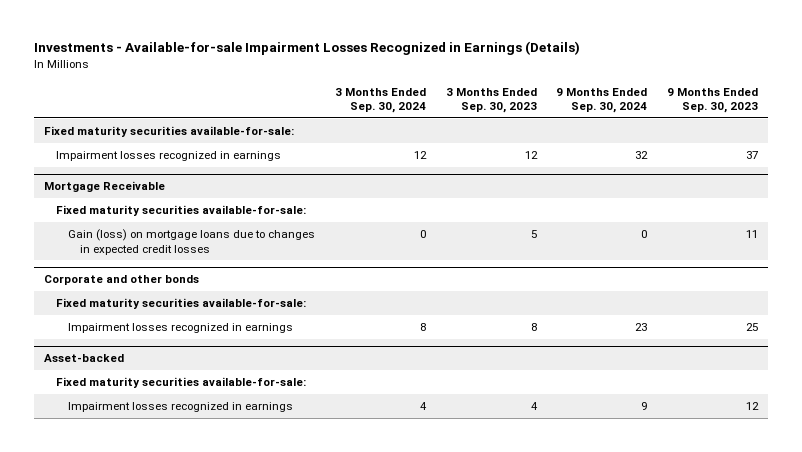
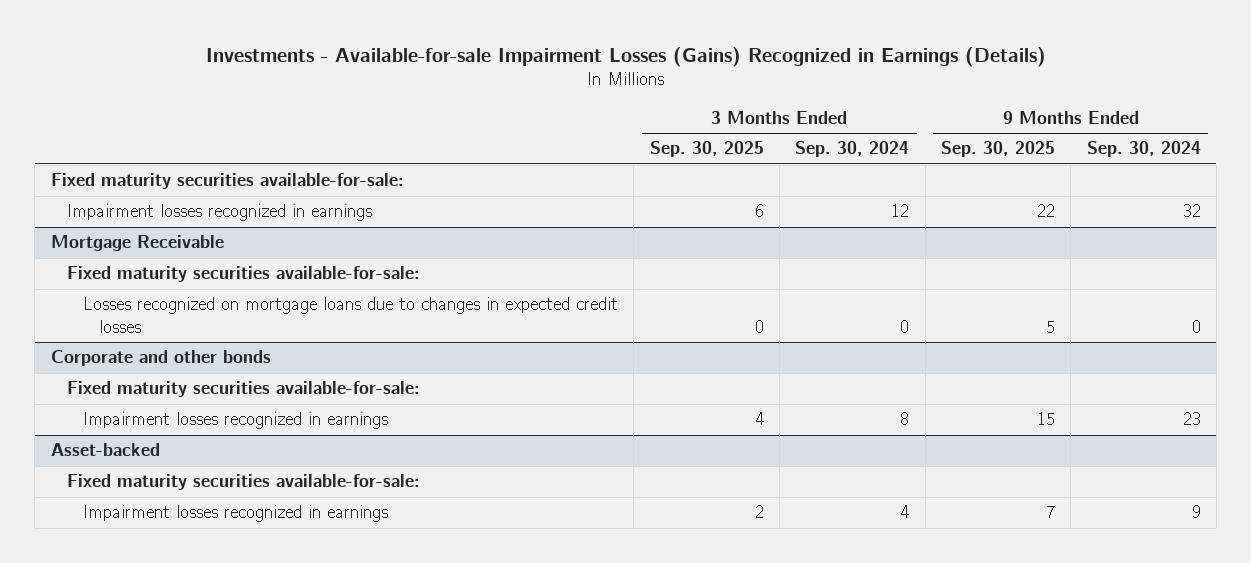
- Investments - Available-for-sale Impairment Losses Recognized in Earnings (Details)
+ Investments - Available-for-sale Impairment Losses (Gains) Recognized in Earnings (Details)
- | 3 Months Ended Sep. 30, 2024 | 3 Months Ended Sep. 30, 2023 | 9 Months Ended Sep. 30, 2024 | 9 Months Ended Sep. 30, 2023
+ | 3 Months Ended Sep. 30, 2025 | 3 Months Ended Sep. 30, 2024 | 9 Months Ended Sep. 30, 2025 | 9 Months Ended Sep. 30, 2024
@ Mortgage Receivable
- Gain (loss) on mortgage loans due to changes in expected credit losses | 0 | 5 | 0 | 11
+ Losses recognized on mortgage loans due to changes in expected credit losses | 0 | 0 | 5 | 0

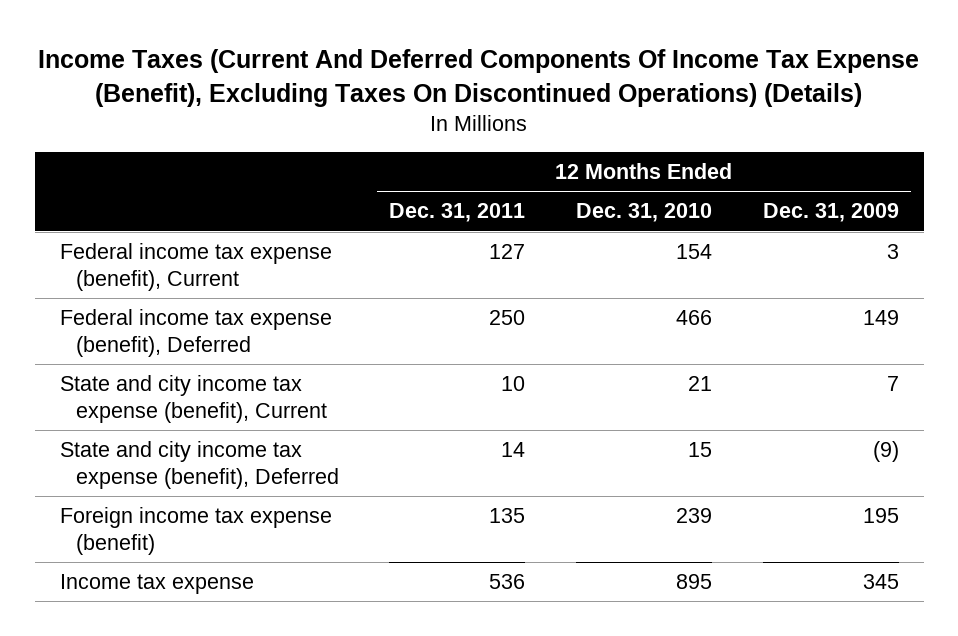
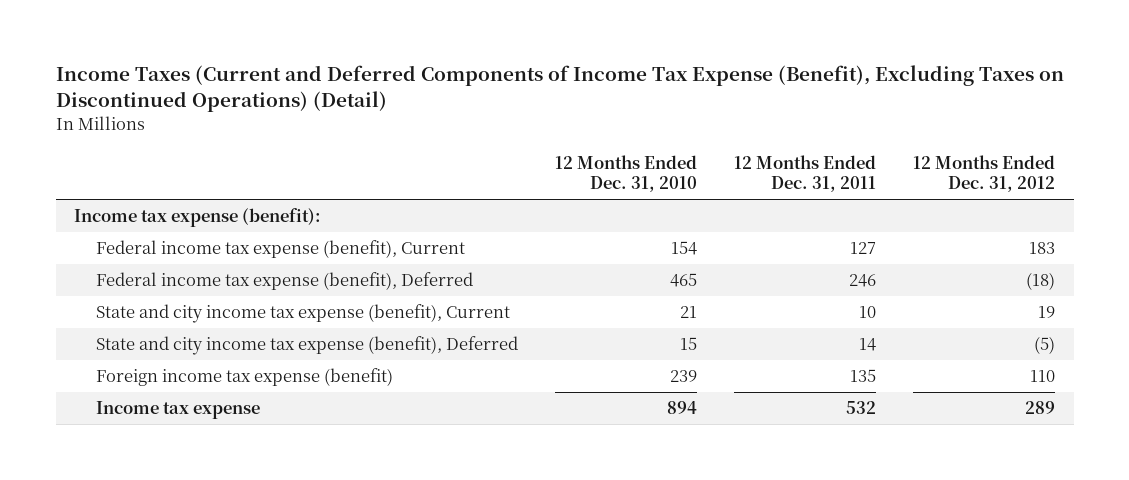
- Income Taxes (Current And Deferred Components Of Income Tax Expense (Benefit), Excluding Taxes On Discontinued Operations) (Details)
+ Income Taxes (Current and Deferred Components of Income Tax Expense (Benefit), Excluding Taxes on Discontinued Operations) (Detail)
- | 12 Months Ended Dec. 31, 2011 | 12 Months Ended Dec. 31, 2010 | 12 Months Ended Dec. 31, 2009
+ | 12 Months Ended Dec. 31, 2010 | 12 Months Ended Dec. 31, 2011 | 12 Months Ended Dec. 31, 2012
+ Income tax expense (benefit):
- Federal income tax expense (benefit), Deferred | 250 | 466 | 149
+ Federal income tax expense (benefit), Deferred | 465 | 246 | (18)
- Income tax expense | 536 | 895 | 345
+ Income tax expense | 894 | 532 | 289

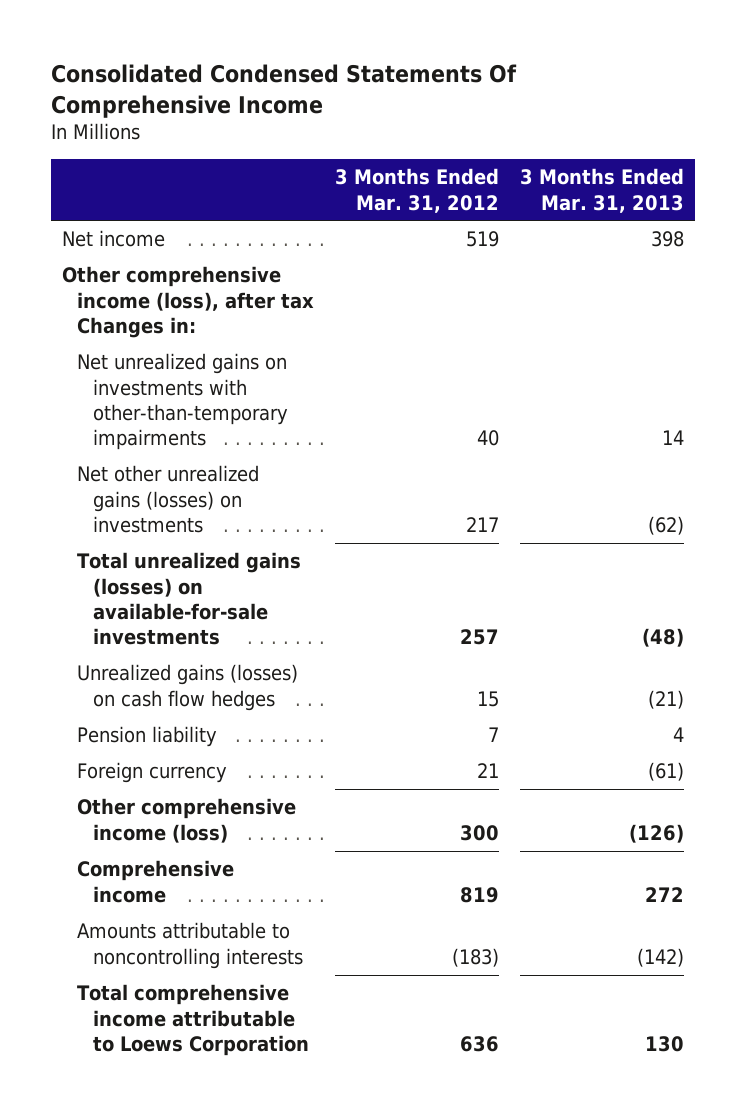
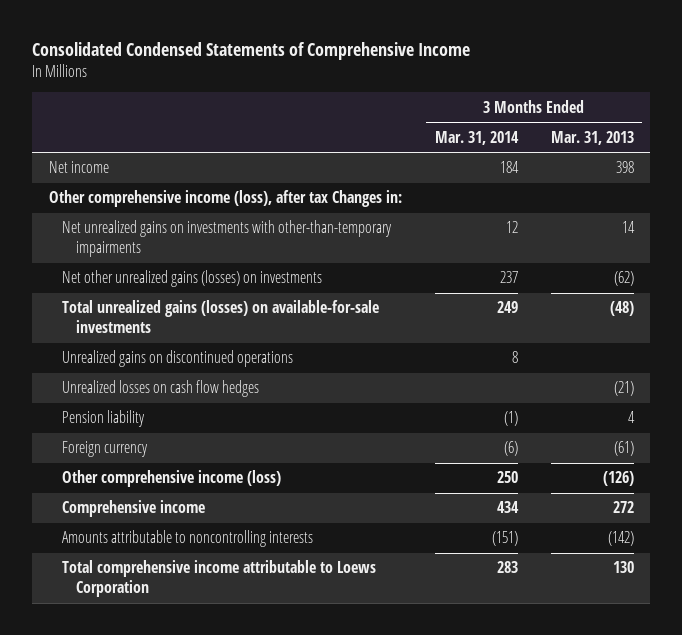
- Consolidated Condensed Statements Of Comprehensive Income
+ Consolidated Condensed Statements of Comprehensive Income
- | 3 Months Ended Mar. 31, 2012 | 3 Months Ended Mar. 31, 2013
+ | 3 Months Ended Mar. 31, 2014 | 3 Months Ended Mar. 31, 2013
- Unrealized gains (losses) on cash flow hedges | 15 | (21)
+ Unrealized gains on discontinued operations | 8 |
+ Unrealized losses on cash flow hedges | | (21)

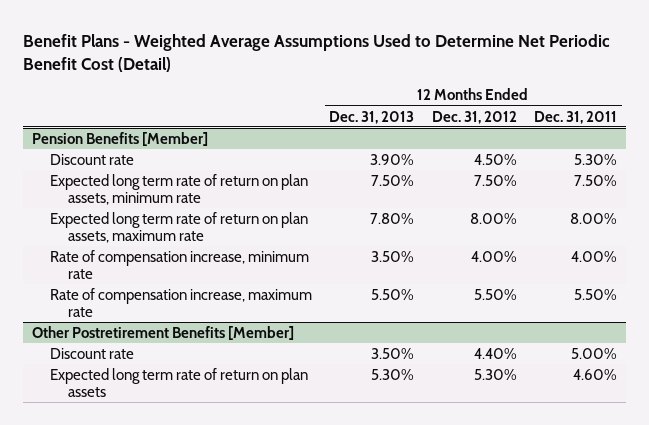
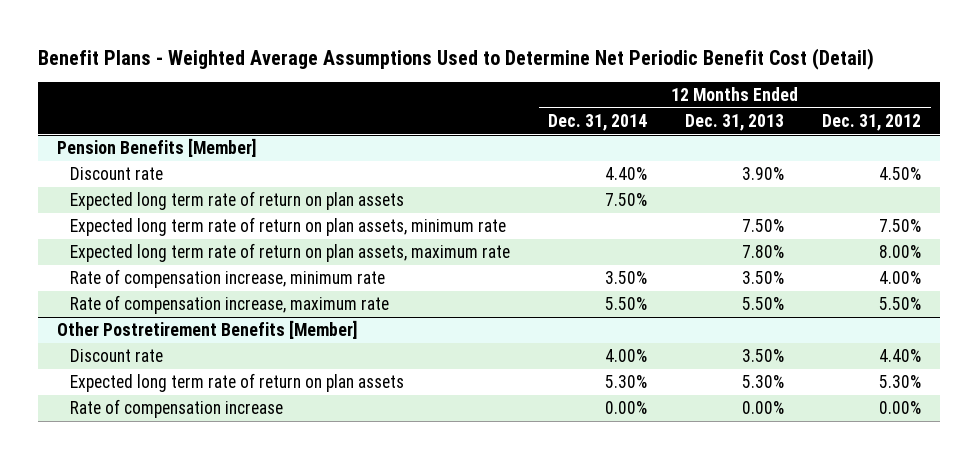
- | 12 Months Ended Dec. 31, 2013 | 12 Months Ended Dec. 31, 2012 | 12 Months Ended Dec. 31, 2011
+ | 12 Months Ended Dec. 31, 2014 | 12 Months Ended Dec. 31, 2013 | 12 Months Ended Dec. 31, 2012
@ Pension Benefits [Member]
+ Expected long term rate of return on plan assets | 7.50% | |
@ Other Postretirement Benefits [Member]
+ Rate of compensation increase | 0.00% | 0.00% | 0.00%

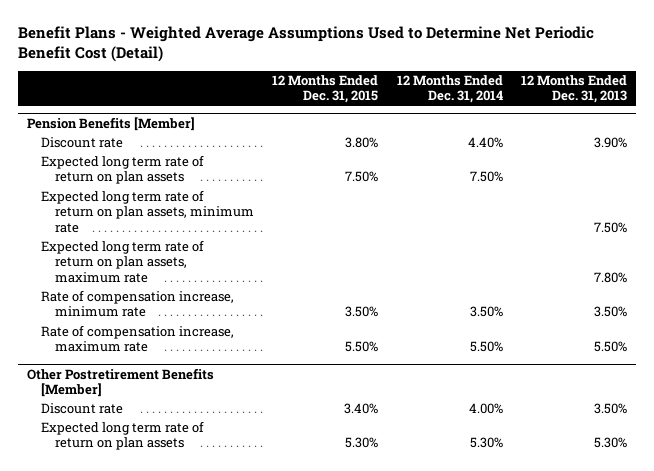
- | 12 Months Ended Dec. 31, 2014 | 12 Months Ended Dec. 31, 2013 | 12 Months Ended Dec. 31, 2012
+ | 12 Months Ended Dec. 31, 2015 | 12 Months Ended Dec. 31, 2014 | 12 Months Ended Dec. 31, 2013
@ Other Postretirement Benefits [Member]
- Rate of compensation increase | 0.00% | 0.00% | 0.00%

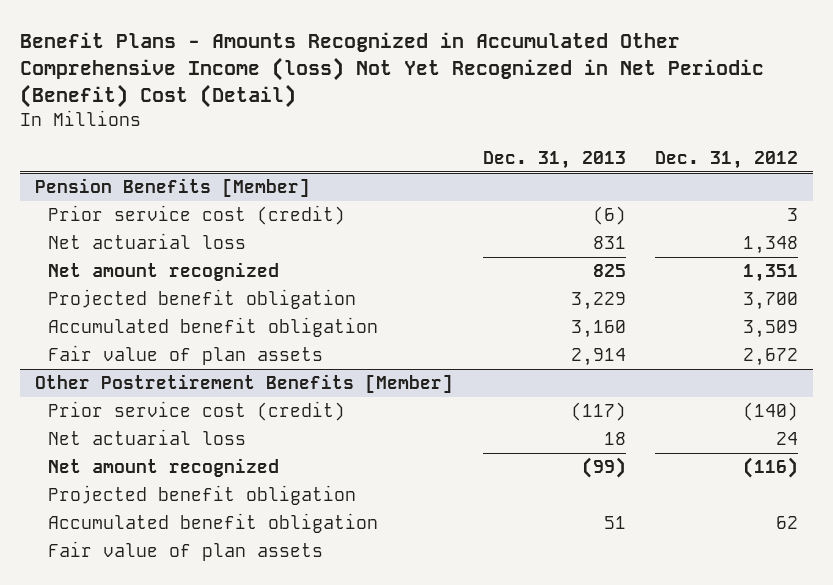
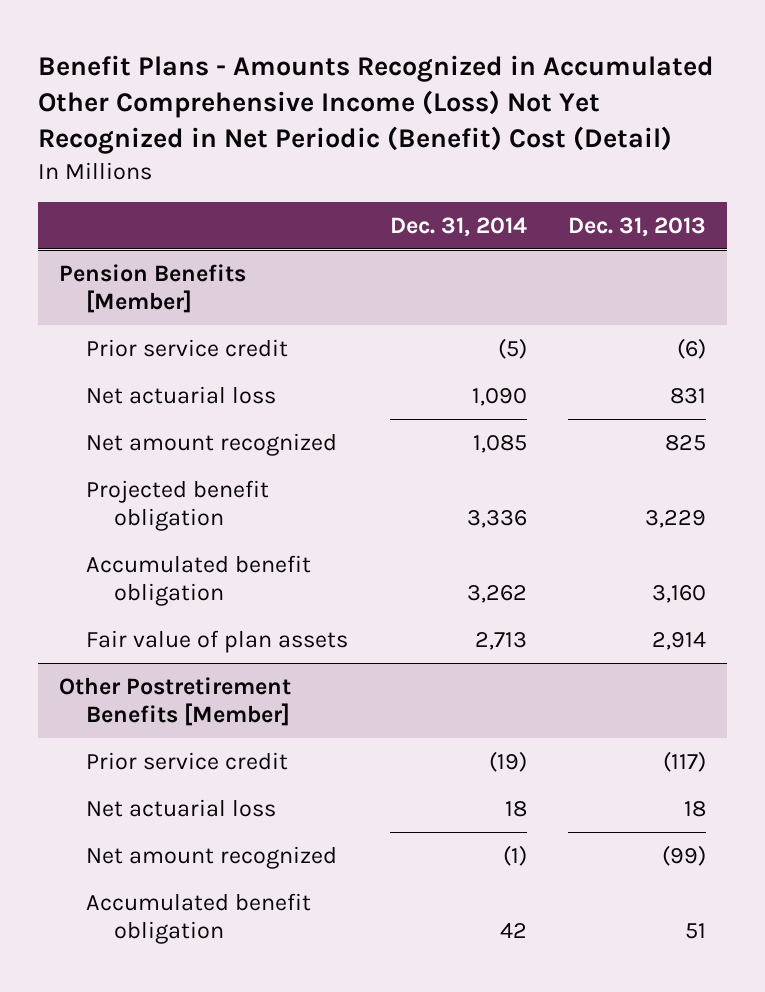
- Benefit Plans - Amounts Recognized in Accumulated Other Comprehensive Income (loss) Not Yet Recognized in Net Periodic (Benefit) Cost (Detail)
+ Benefit Plans - Amounts Recognized in Accumulated Other Comprehensive Income (Loss) Not Yet Recognized in Net Periodic (Benefit) Cost (Detail)
- | Dec. 31, 2013 | Dec. 31, 2012
+ | Dec. 31, 2014 | Dec. 31, 2013
@ Pension Benefits [Member]
- Prior service cost (credit) | (6) | 3
+ Prior service credit | (5) | (6)
@ Other Postretirement Benefits [Member]
- Prior service cost (credit) | (117) | (140)
+ Prior service credit | (19) | (117)
- Projected benefit obligation
- Fair value of plan assets

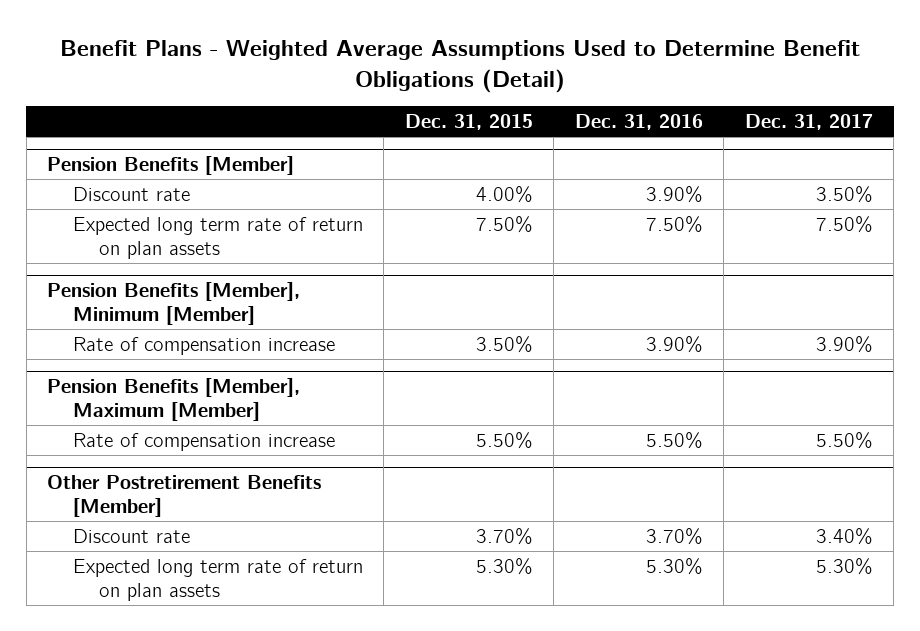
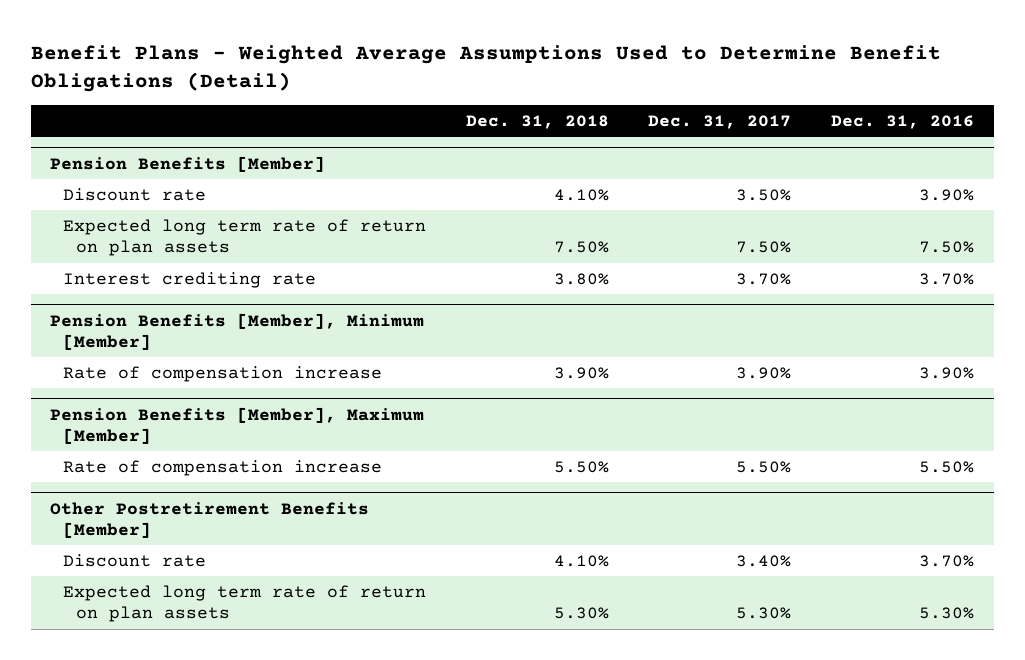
- | Dec. 31, 2015 | Dec. 31, 2016 | Dec. 31, 2017
+ | Dec. 31, 2018 | Dec. 31, 2017 | Dec. 31, 2016
@ Pension Benefits [Member]
+ Interest crediting rate | 3.80% | 3.70% | 3.70%

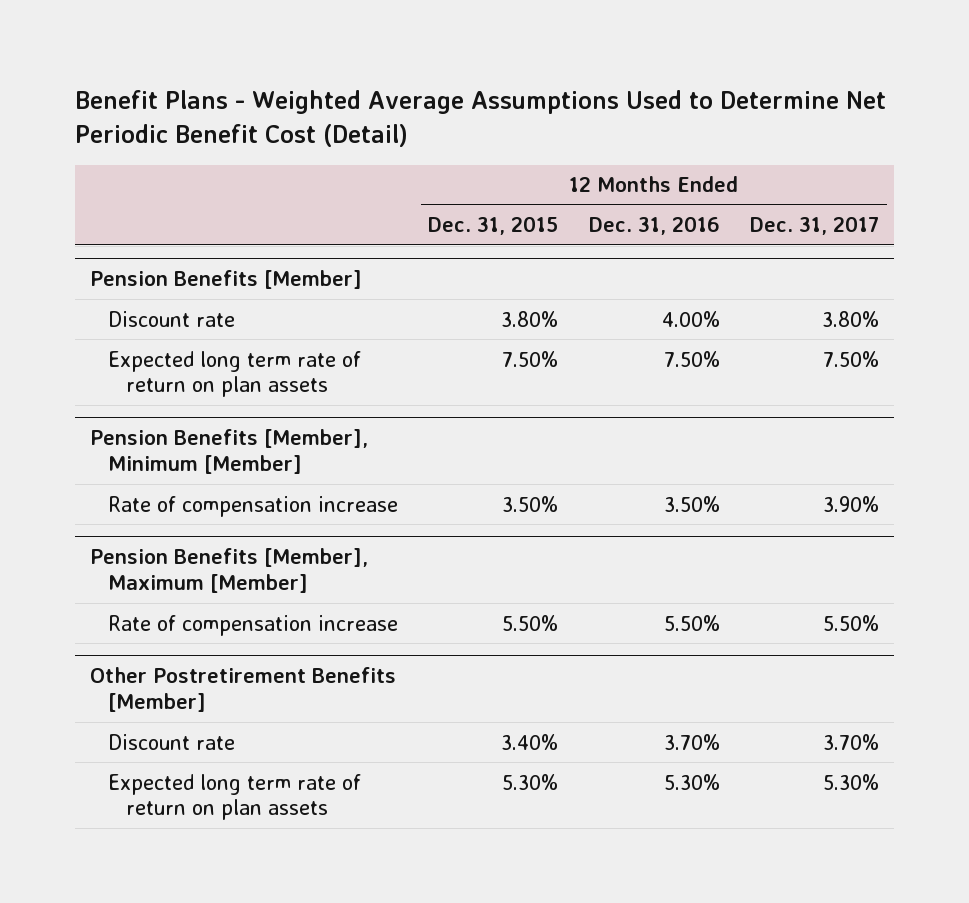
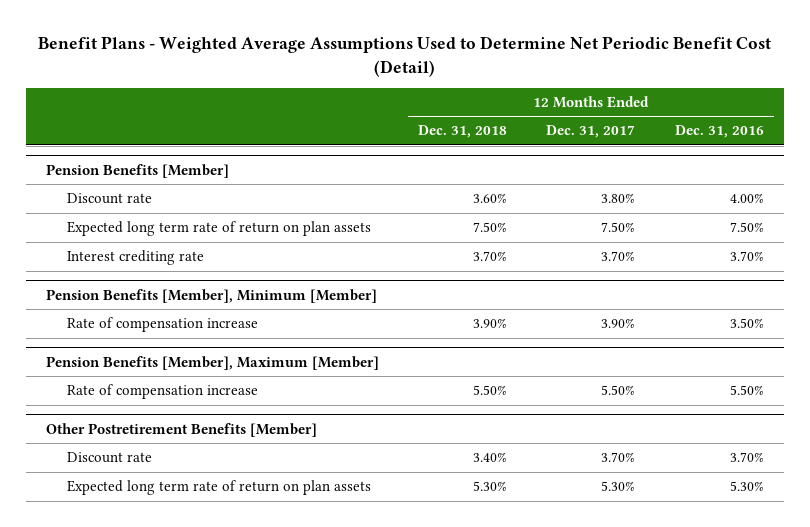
- | 12 Months Ended Dec. 31, 2015 | 12 Months Ended Dec. 31, 2016 | 12 Months Ended Dec. 31, 2017
+ | 12 Months Ended Dec. 31, 2018 | 12 Months Ended Dec. 31, 2017 | 12 Months Ended Dec. 31, 2016
@ Pension Benefits [Member]
+ Interest crediting rate | 3.70% | 3.70% | 3.70%

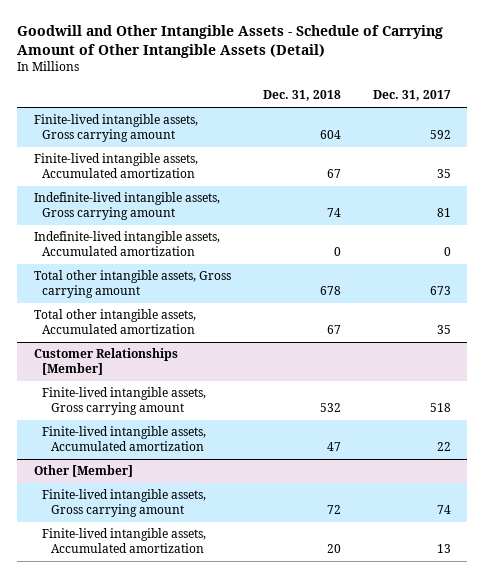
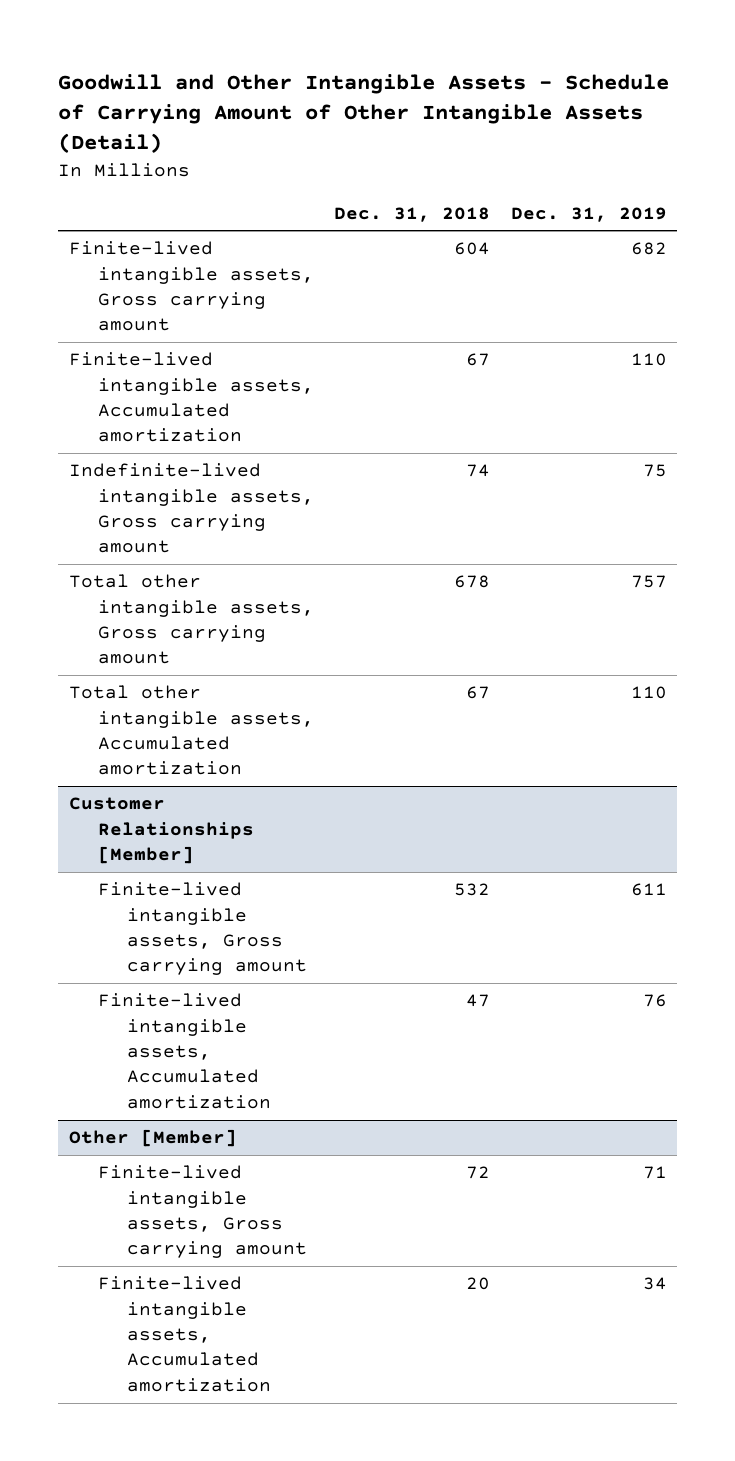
- | Dec. 31, 2018 | Dec. 31, 2017
+ | Dec. 31, 2018 | Dec. 31, 2019
- Indefinite-lived intangible assets, Accumulated amortization | 0 | 0

